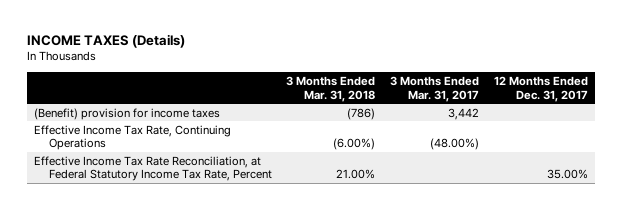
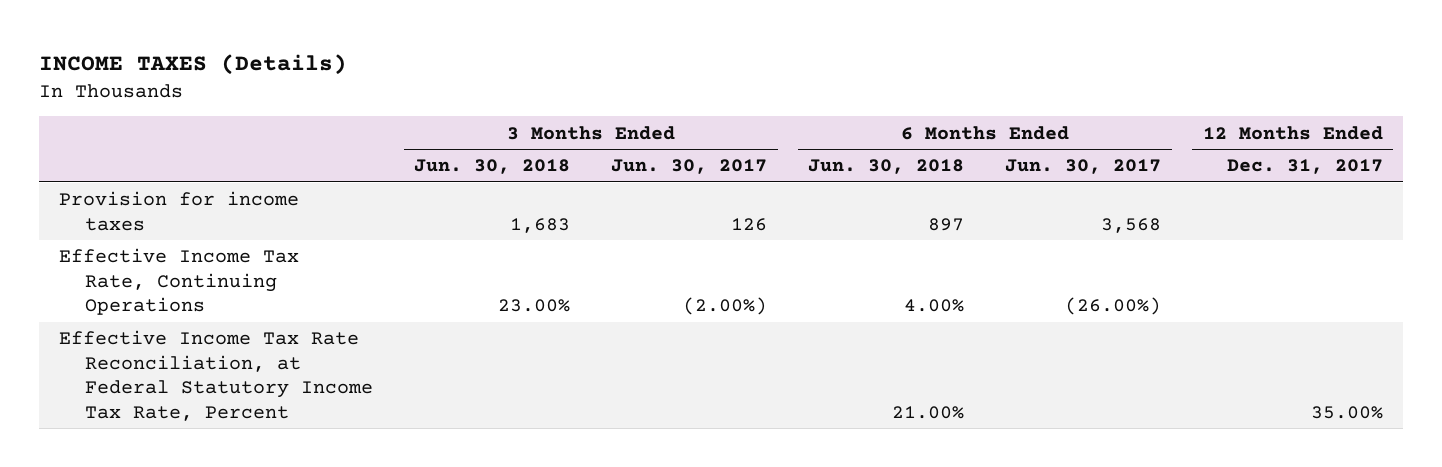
- | 3 Months Ended Mar. 31, 2018 | 3 Months Ended Mar. 31, 2017 | 12 Months Ended Dec. 31, 2017
+ | 3 Months Ended Jun. 30, 2018 | 3 Months Ended Jun. 30, 2017 | 6 Months Ended Jun. 30, 2018 | 6 Months Ended Jun. 30, 2017 | 12 Months Ended Dec. 31, 2017
- (Benefit) provision for income taxes | (786) | 3,442 |
+ Provision for income taxes | 1,683 | 126 | 897 | 3,568 |

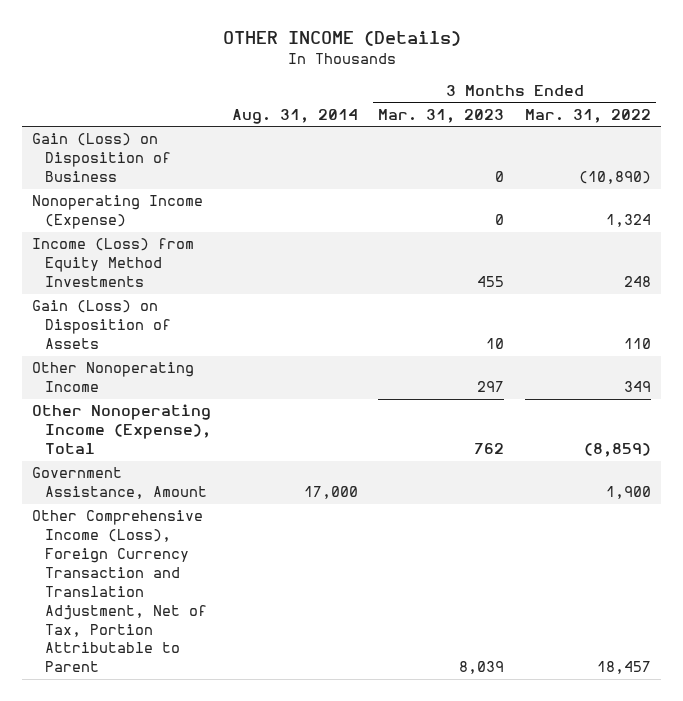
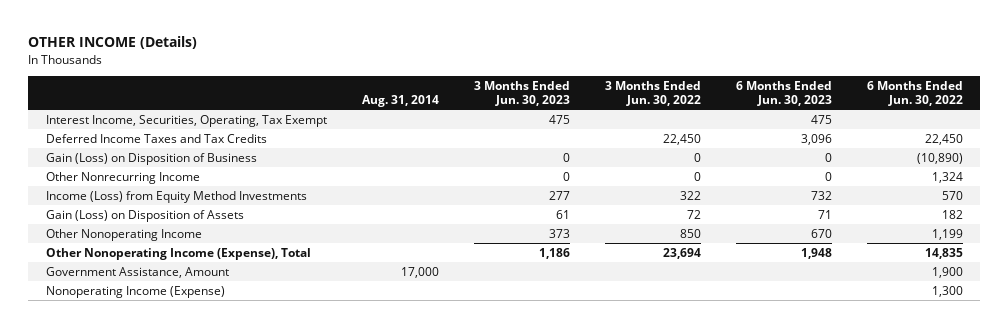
- | Aug. 31, 2014 | 3 Months Ended Mar. 31, 2023 | 3 Months Ended Mar. 31, 2022
+ | Aug. 31, 2014 | 3 Months Ended Jun. 30, 2023 | 3 Months Ended Jun. 30, 2022 | 6 Months Ended Jun. 30, 2023 | 6 Months Ended Jun. 30, 2022
+ Interest Income, Securities, Operating, Tax Exempt | | 475 | | 475 |
+ Deferred Income Taxes and Tax Credits | | | 22,450 | 3,096 | 22,450
+ Other Nonrecurring Income | | 0 | 0 | 0 | 1,324
- Other Comprehensive Income (Loss), Foreign Currency Transaction and Translation Adjustment, Net of Tax, Portion Attributable to Parent | | 8,039 | 18,457
moved down: Nonoperating Income (Expense) | | | | | 1,300

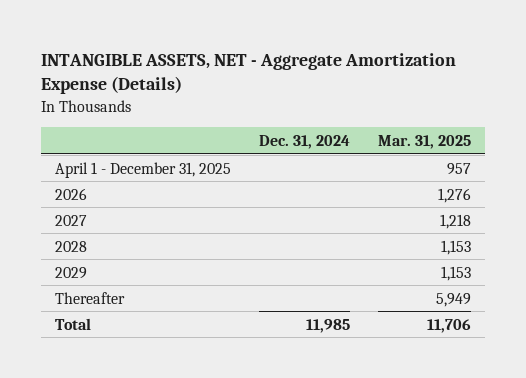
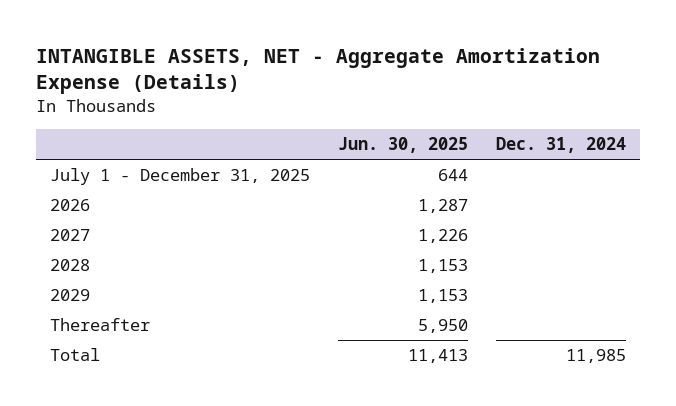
- | Dec. 31, 2024 | Mar. 31, 2025
+ | Jun. 30, 2025 | Dec. 31, 2024
- April 1 - December 31, 2025 | | 957
+ July 1 - December 31, 2025 | 644 |

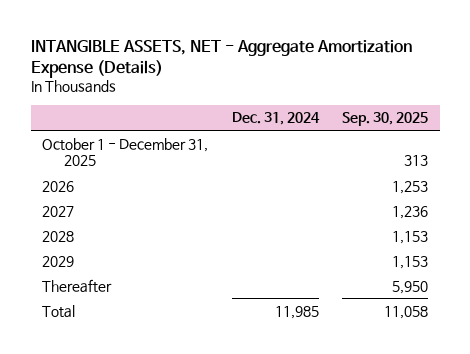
- | Jun. 30, 2025 | Dec. 31, 2024
+ | Dec. 31, 2024 | Sep. 30, 2025
- July 1 - December 31, 2025 | 644 |
+ October 1 - December 31, 2025 | | 313

